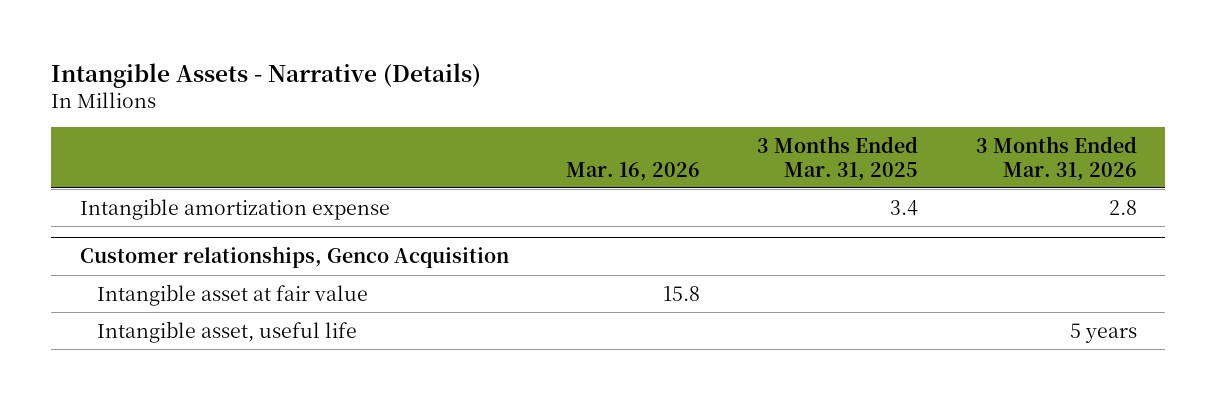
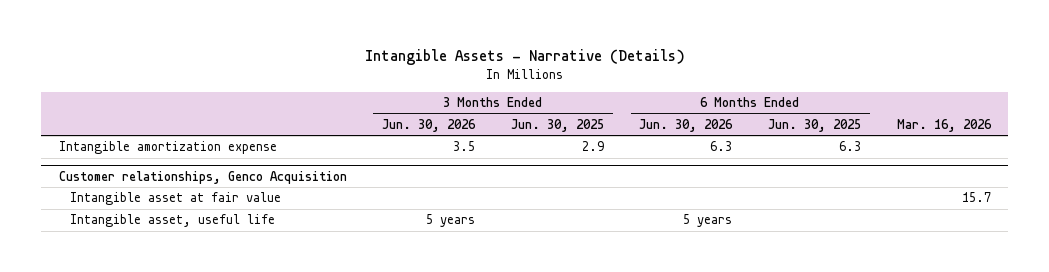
- | Mar. 16, 2026 | 3 Months Ended Mar. 31, 2025 | 3 Months Ended Mar. 31, 2026
+ | 3 Months Ended Jun. 30, 2026 | 3 Months Ended Jun. 30, 2025 | 6 Months Ended Jun. 30, 2026 | 6 Months Ended Jun. 30, 2025 | Mar. 16, 2026
@ Customer relationships, Genco Acquisition
- Intangible asset at fair value | 15.8 | |
+ Intangible asset at fair value | | | | | 15.7

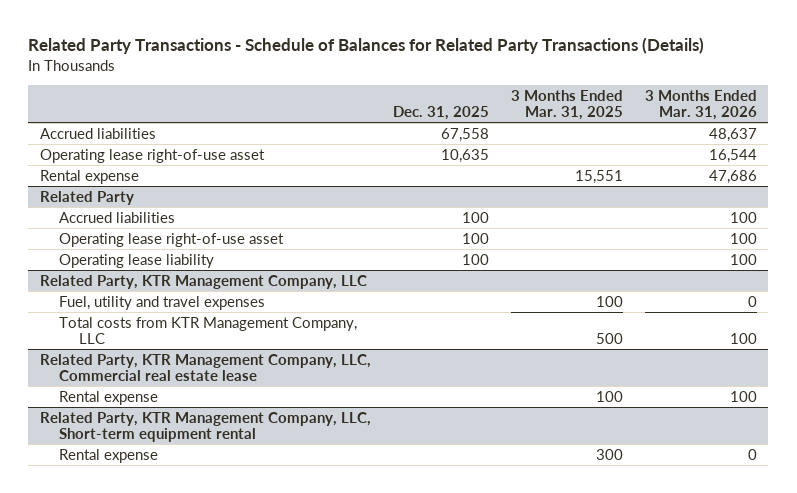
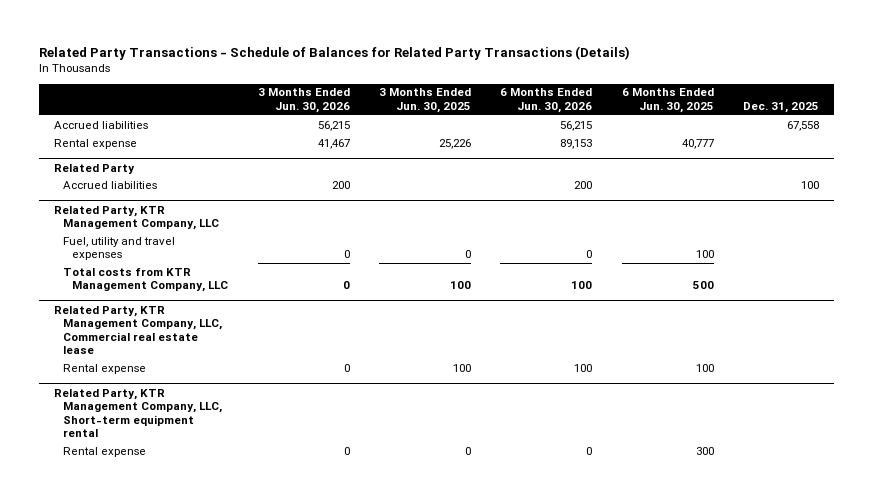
- | Dec. 31, 2025 | 3 Months Ended Mar. 31, 2025 | 3 Months Ended Mar. 31, 2026
+ | 3 Months Ended Jun. 30, 2026 | 3 Months Ended Jun. 30, 2025 | 6 Months Ended Jun. 30, 2026 | 6 Months Ended Jun. 30, 2025 | Dec. 31, 2025
- Operating lease right-of-use asset | 10,635 | | 16,544
@ Related Party
- Operating lease right-of-use asset | 100 | | 100
- Operating lease liability | 100 | | 100

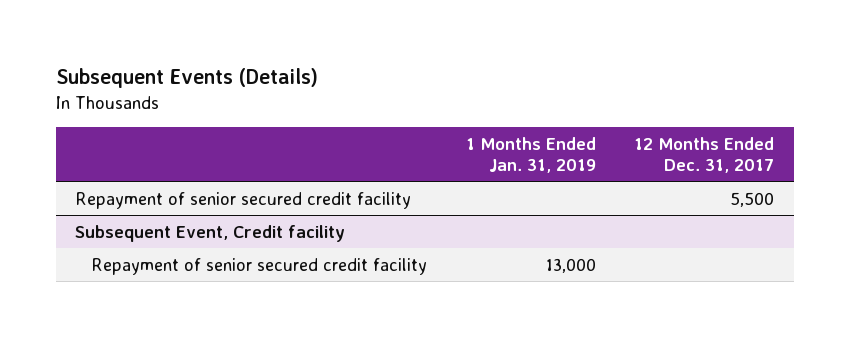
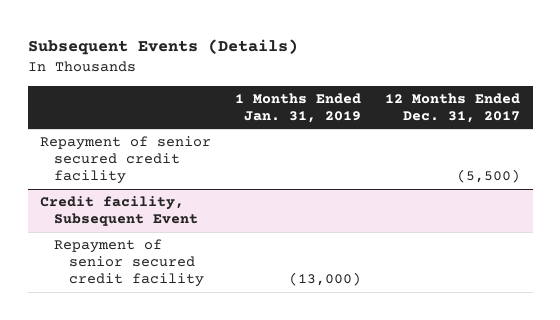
- Repayment of senior secured credit facility | | 5,500
- Subsequent Event, Credit facility
- Repayment of senior secured credit facility | 13,000 |
+ Repayment of senior secured credit facility | | (5,500)
+ Credit facility, Subsequent Event
+ Repayment of senior secured credit facility | (13,000) |

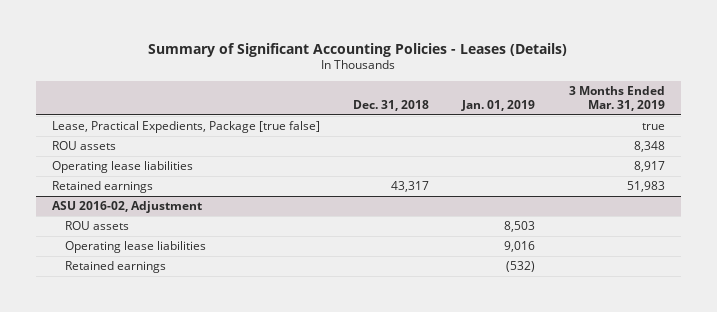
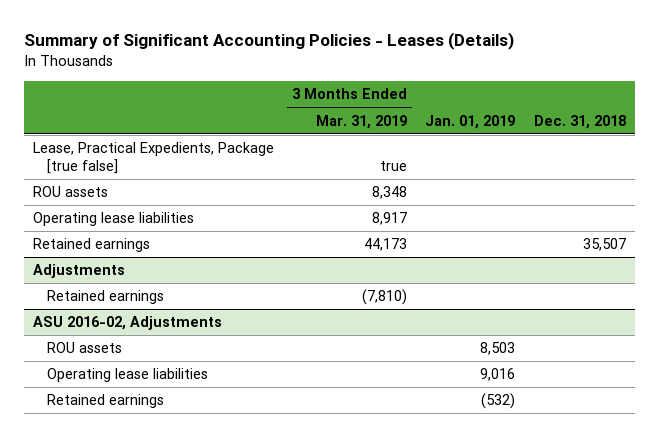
- | Dec. 31, 2018 | Jan. 01, 2019 | 3 Months Ended Mar. 31, 2019
+ | 3 Months Ended Mar. 31, 2019 | Jan. 01, 2019 | Dec. 31, 2018
- Retained earnings | 43,317 | | 51,983
- ASU 2016-02, Adjustment
+ Retained earnings | 44,173 | | 35,507
+ Adjustments
+ Retained earnings | (7,810) | |
+ ASU 2016-02, Adjustments

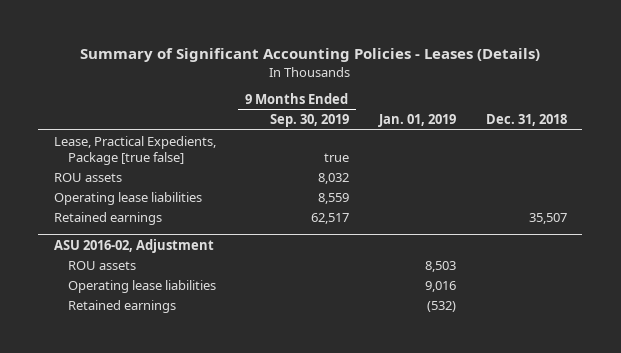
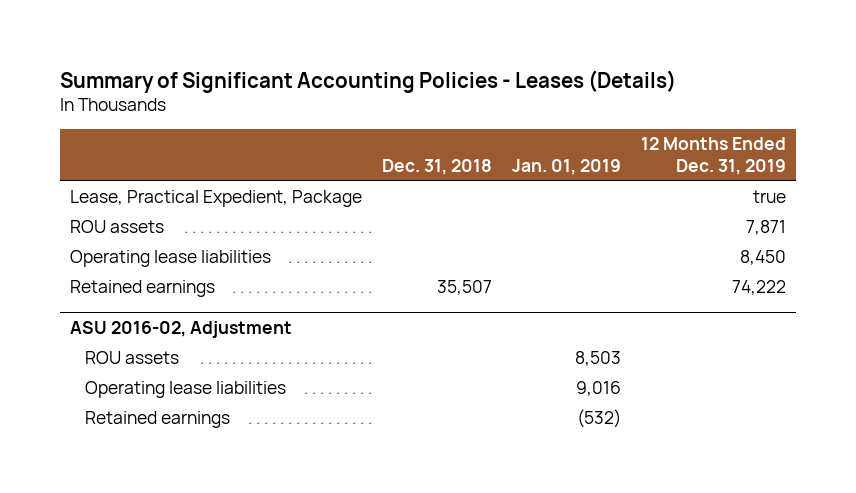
- | 9 Months Ended Sep. 30, 2019 | Jan. 01, 2019 | Dec. 31, 2018
+ | Dec. 31, 2018 | Jan. 01, 2019 | 12 Months Ended Dec. 31, 2019
- Lease, Practical Expedients, Package [true false] | true | |
+ Lease, Practical Expedient, Package | | | true

